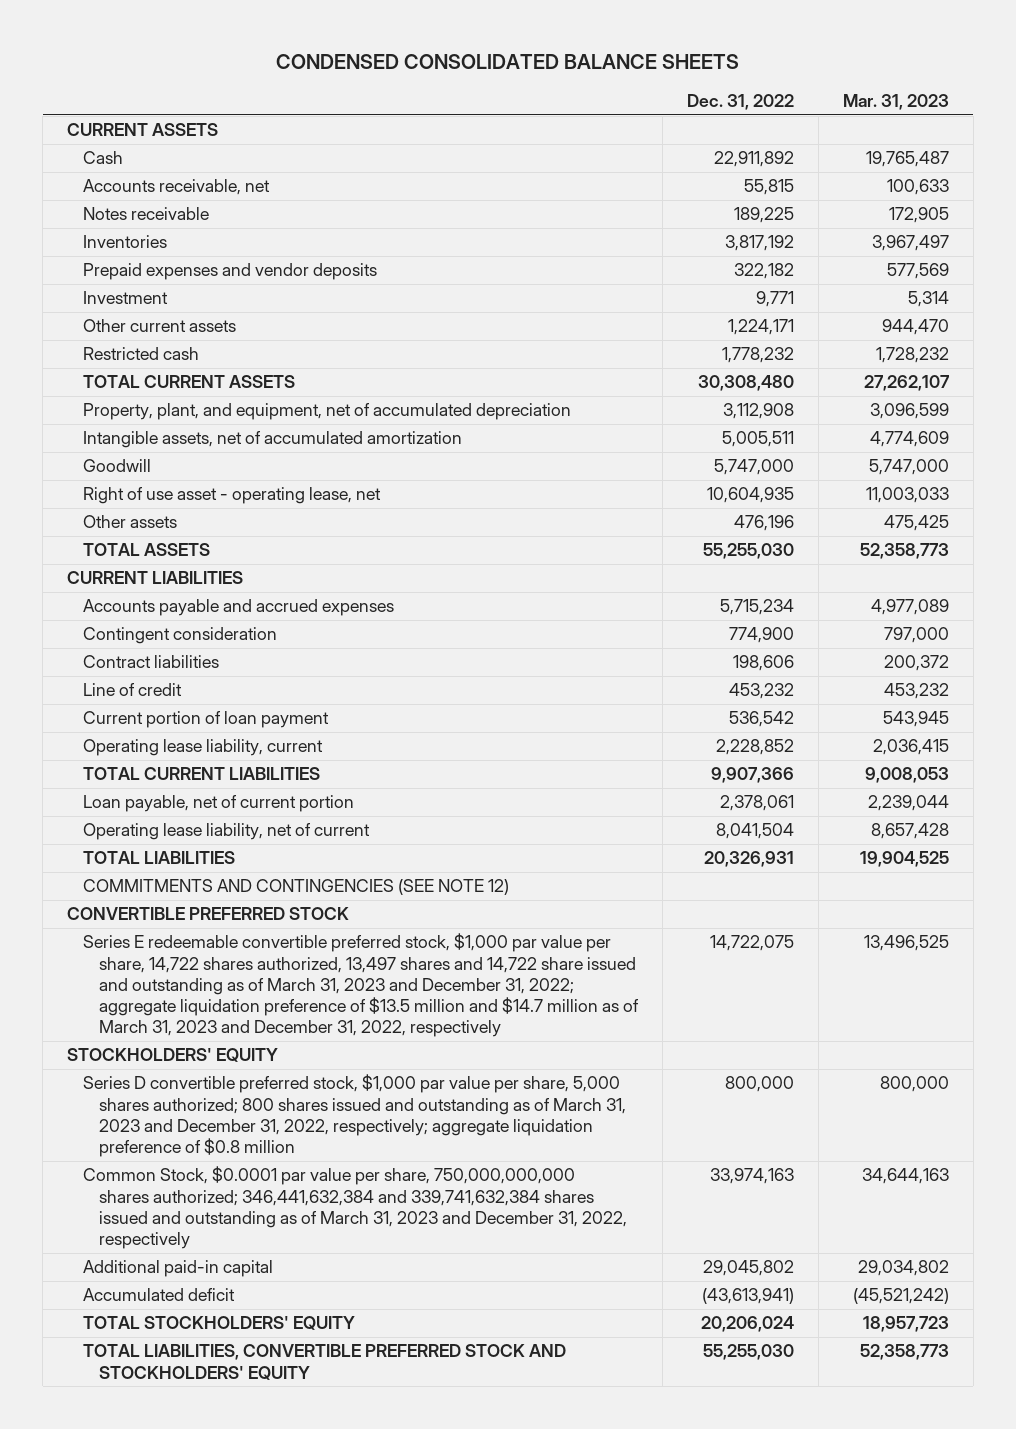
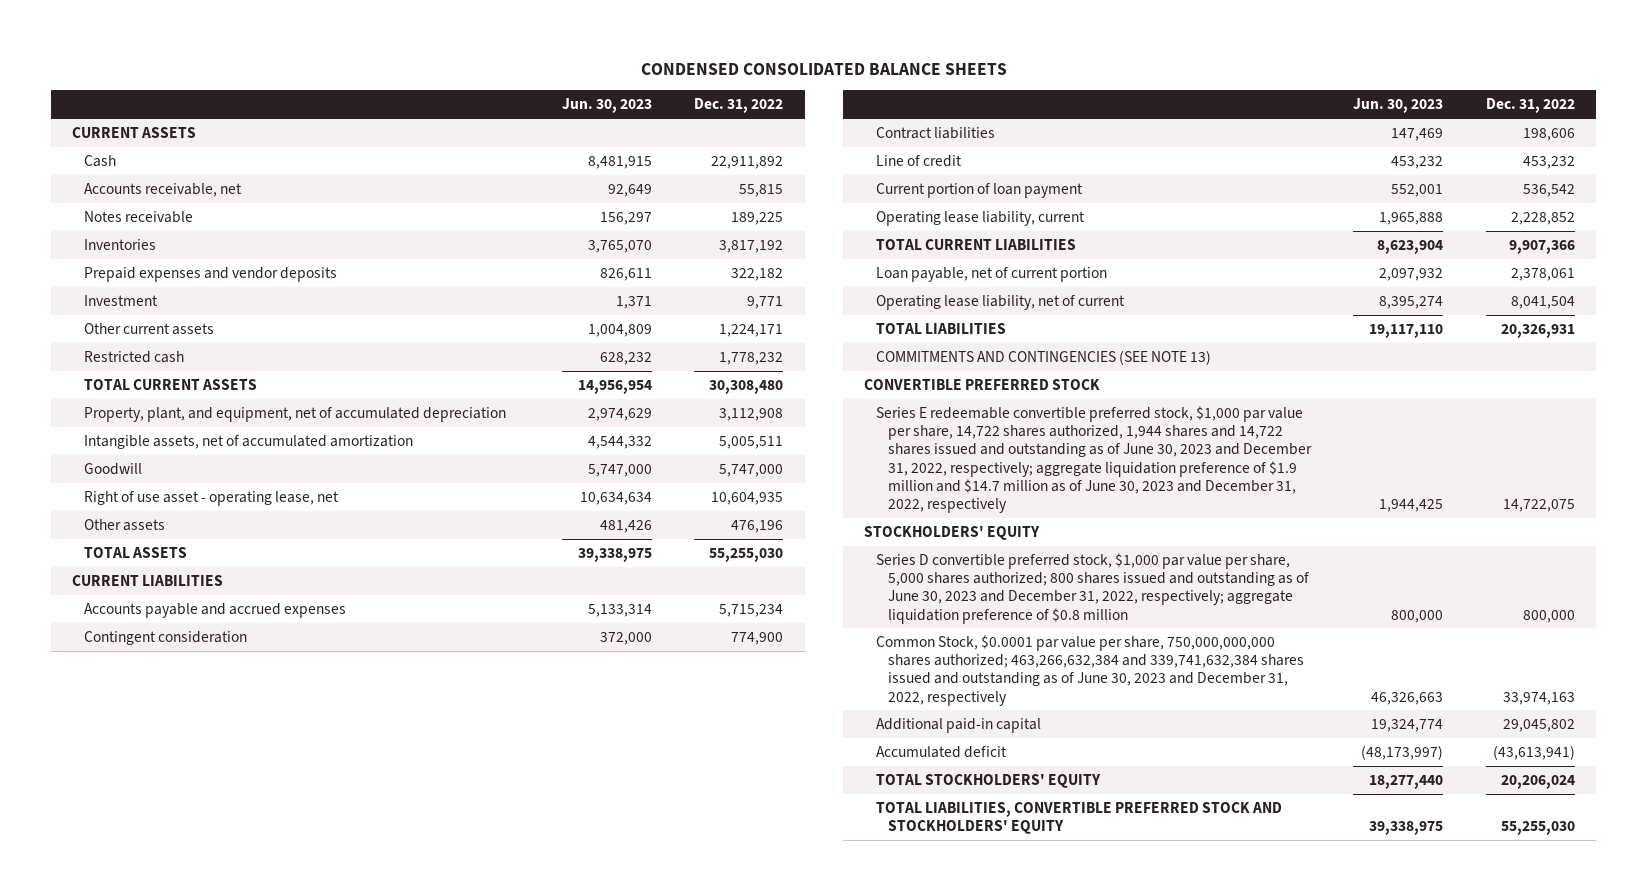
- | Dec. 31, 2022 | Mar. 31, 2023
+ | Jun. 30, 2023 | Dec. 31, 2022
- COMMITMENTS AND CONTINGENCIES (SEE NOTE 12)
+ COMMITMENTS AND CONTINGENCIES (SEE NOTE 13)
- Series E redeemable convertible preferred stock, $1,000 par value per share, 14,722 shares authorized, 13,497 shares and 14,722 share issued and outstanding as of March 31, 2023 and December 31, 2022; aggregate liquidation preference of $13.5 million and $14.7 million as of March 31, 2023 and December 31, 2022, respectively | 14,722,075 | 13,496,525
+ Series E redeemable convertible preferred stock, $1,000 par value per share, 14,722 shares authorized, 1,944 shares and 14,722 shares issued and outstanding as of June 30, 2023 and December 31, 2022, respectively; aggregate liquidation preference of $1.9 million and $14.7 million as of June 30, 2023 and December 31, 2022, respectively | 1,944,425 | 14,722,075
- Series D convertible preferred stock, $1,000 par value per share, 5,000 shares authorized; 800 shares issued and outstanding as of March 31, 2023 and December 31, 2022, respectively; aggregate liquidation preference of $0.8 million | 800,000 | 800,000
- Common Stock, $0.0001 par value per share, 750,000,000,000 shares authorized; 346,441,632,384 and 339,741,632,384 shares issued and outstanding as of March 31, 2023 and December 31, 2022, respectively | 33,974,163 | 34,644,163
+ Series D convertible preferred stock, $1,000 par value per share, 5,000 shares authorized; 800 shares issued and outstanding as of June 30, 2023 and December 31, 2022, respectively; aggregate liquidation preference of $0.8 million | 800,000 | 800,000
+ Common Stock, $0.0001 par value per share, 750,000,000,000 shares authorized; 463,266,632,384 and 339,741,632,384 shares issued and outstanding as of June 30, 2023 and December 31, 2022, respectively | 46,326,663 | 33,974,163

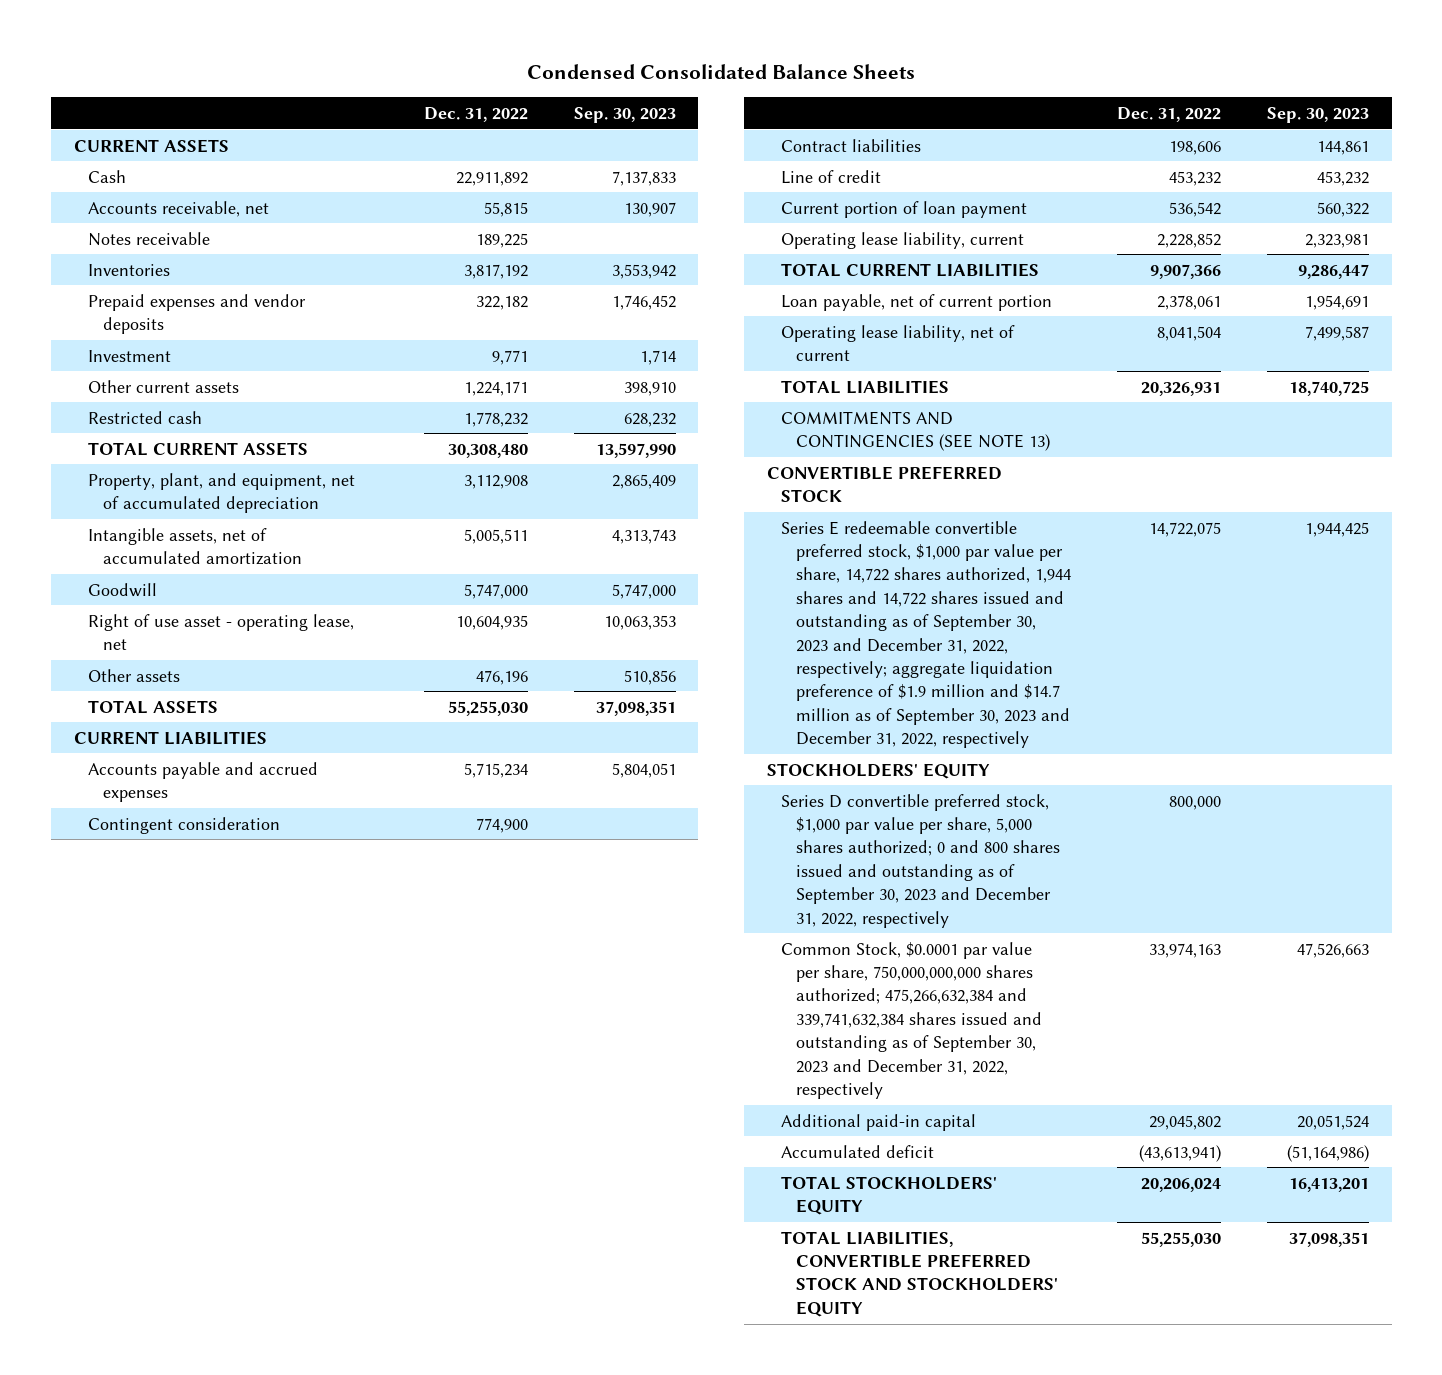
- CONDENSED CONSOLIDATED BALANCE SHEETS
+ Condensed Consolidated Balance Sheets
- | Jun. 30, 2023 | Dec. 31, 2022
+ | Dec. 31, 2022 | Sep. 30, 2023
- Series E redeemable convertible preferred stock, $1,000 par value per share, 14,722 shares authorized, 1,944 shares and 14,722 shares issued and outstanding as of June 30, 2023 and December 31, 2022, respectively; aggregate liquidation preference of $1.9 million and $14.7 million as of June 30, 2023 and December 31, 2022, respectively | 1,944,425 | 14,722,075
+ Series E redeemable convertible preferred stock, $1,000 par value per share, 14,722 shares authorized, 1,944 shares and 14,722 shares issued and outstanding as of September 30, 2023 and December 31, 2022, respectively; aggregate liquidation preference of $1.9 million and $14.7 million as of September 30, 2023 and December 31, 2022, respectively | 14,722,075 | 1,944,425
- Series D convertible preferred stock, $1,000 par value per share, 5,000 shares authorized; 800 shares issued and outstanding as of June 30, 2023 and December 31, 2022, respectively; aggregate liquidation preference of $0.8 million | 800,000 | 800,000
- Common Stock, $0.0001 par value per share, 750,000,000,000 shares authorized; 463,266,632,384 and 339,741,632,384 shares issued and outstanding as of June 30, 2023 and December 31, 2022, respectively | 46,326,663 | 33,974,163
+ Series D convertible preferred stock, $1,000 par value per share, 5,000 shares authorized; 0 and 800 shares issued and outstanding as of September 30, 2023 and December 31, 2022, respectively | 800,000 |
+ Common Stock, $0.0001 par value per share, 750,000,000,000 shares authorized; 475,266,632,384 and 339,741,632,384 shares issued and outstanding as of September 30, 2023 and December 31, 2022, respectively | 33,974,163 | 47,526,663

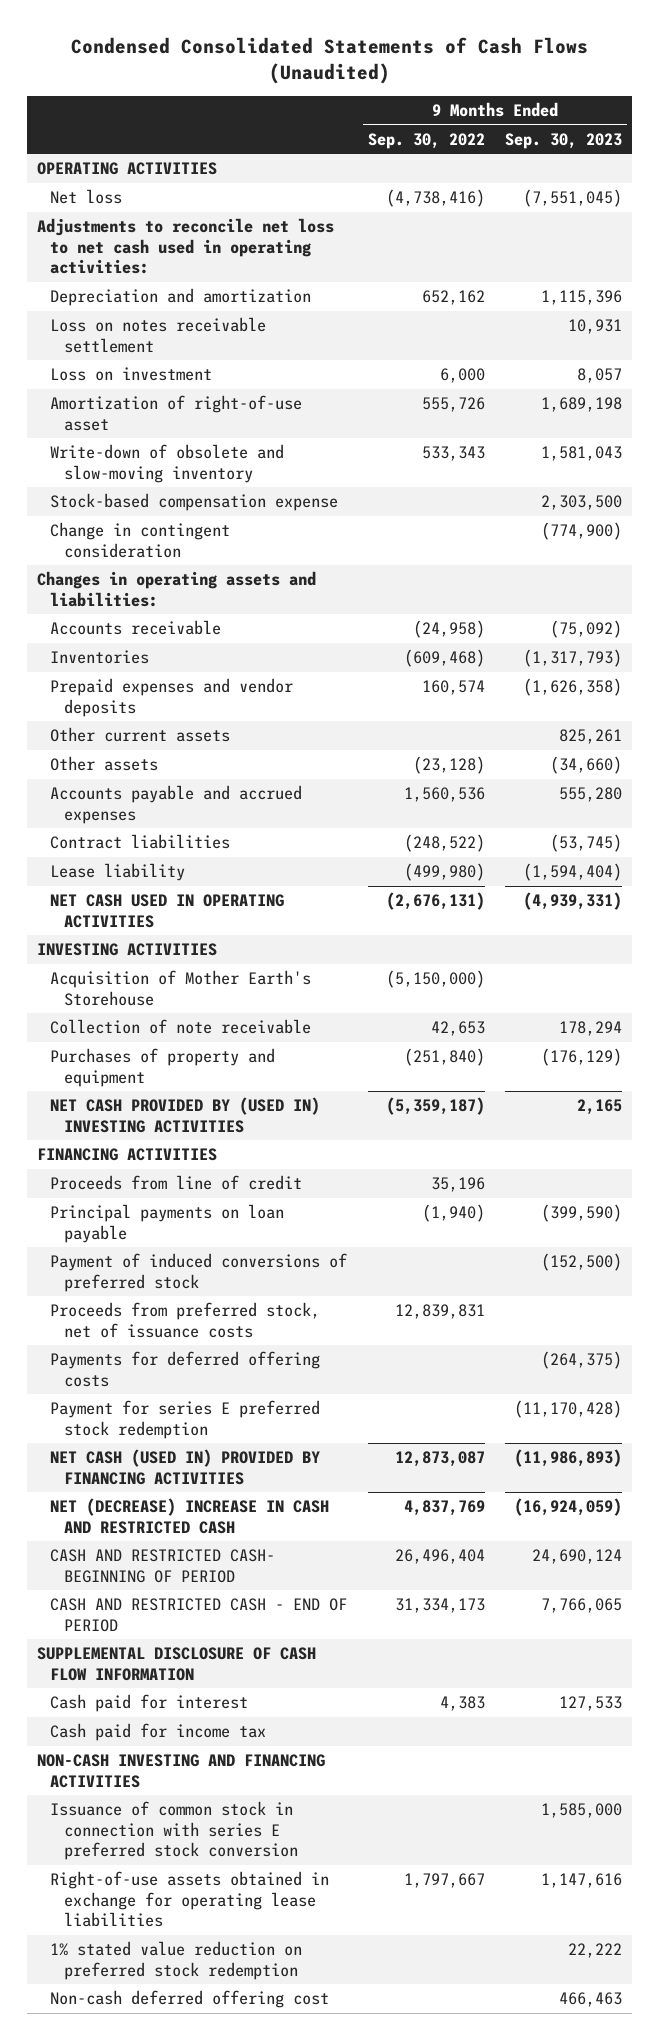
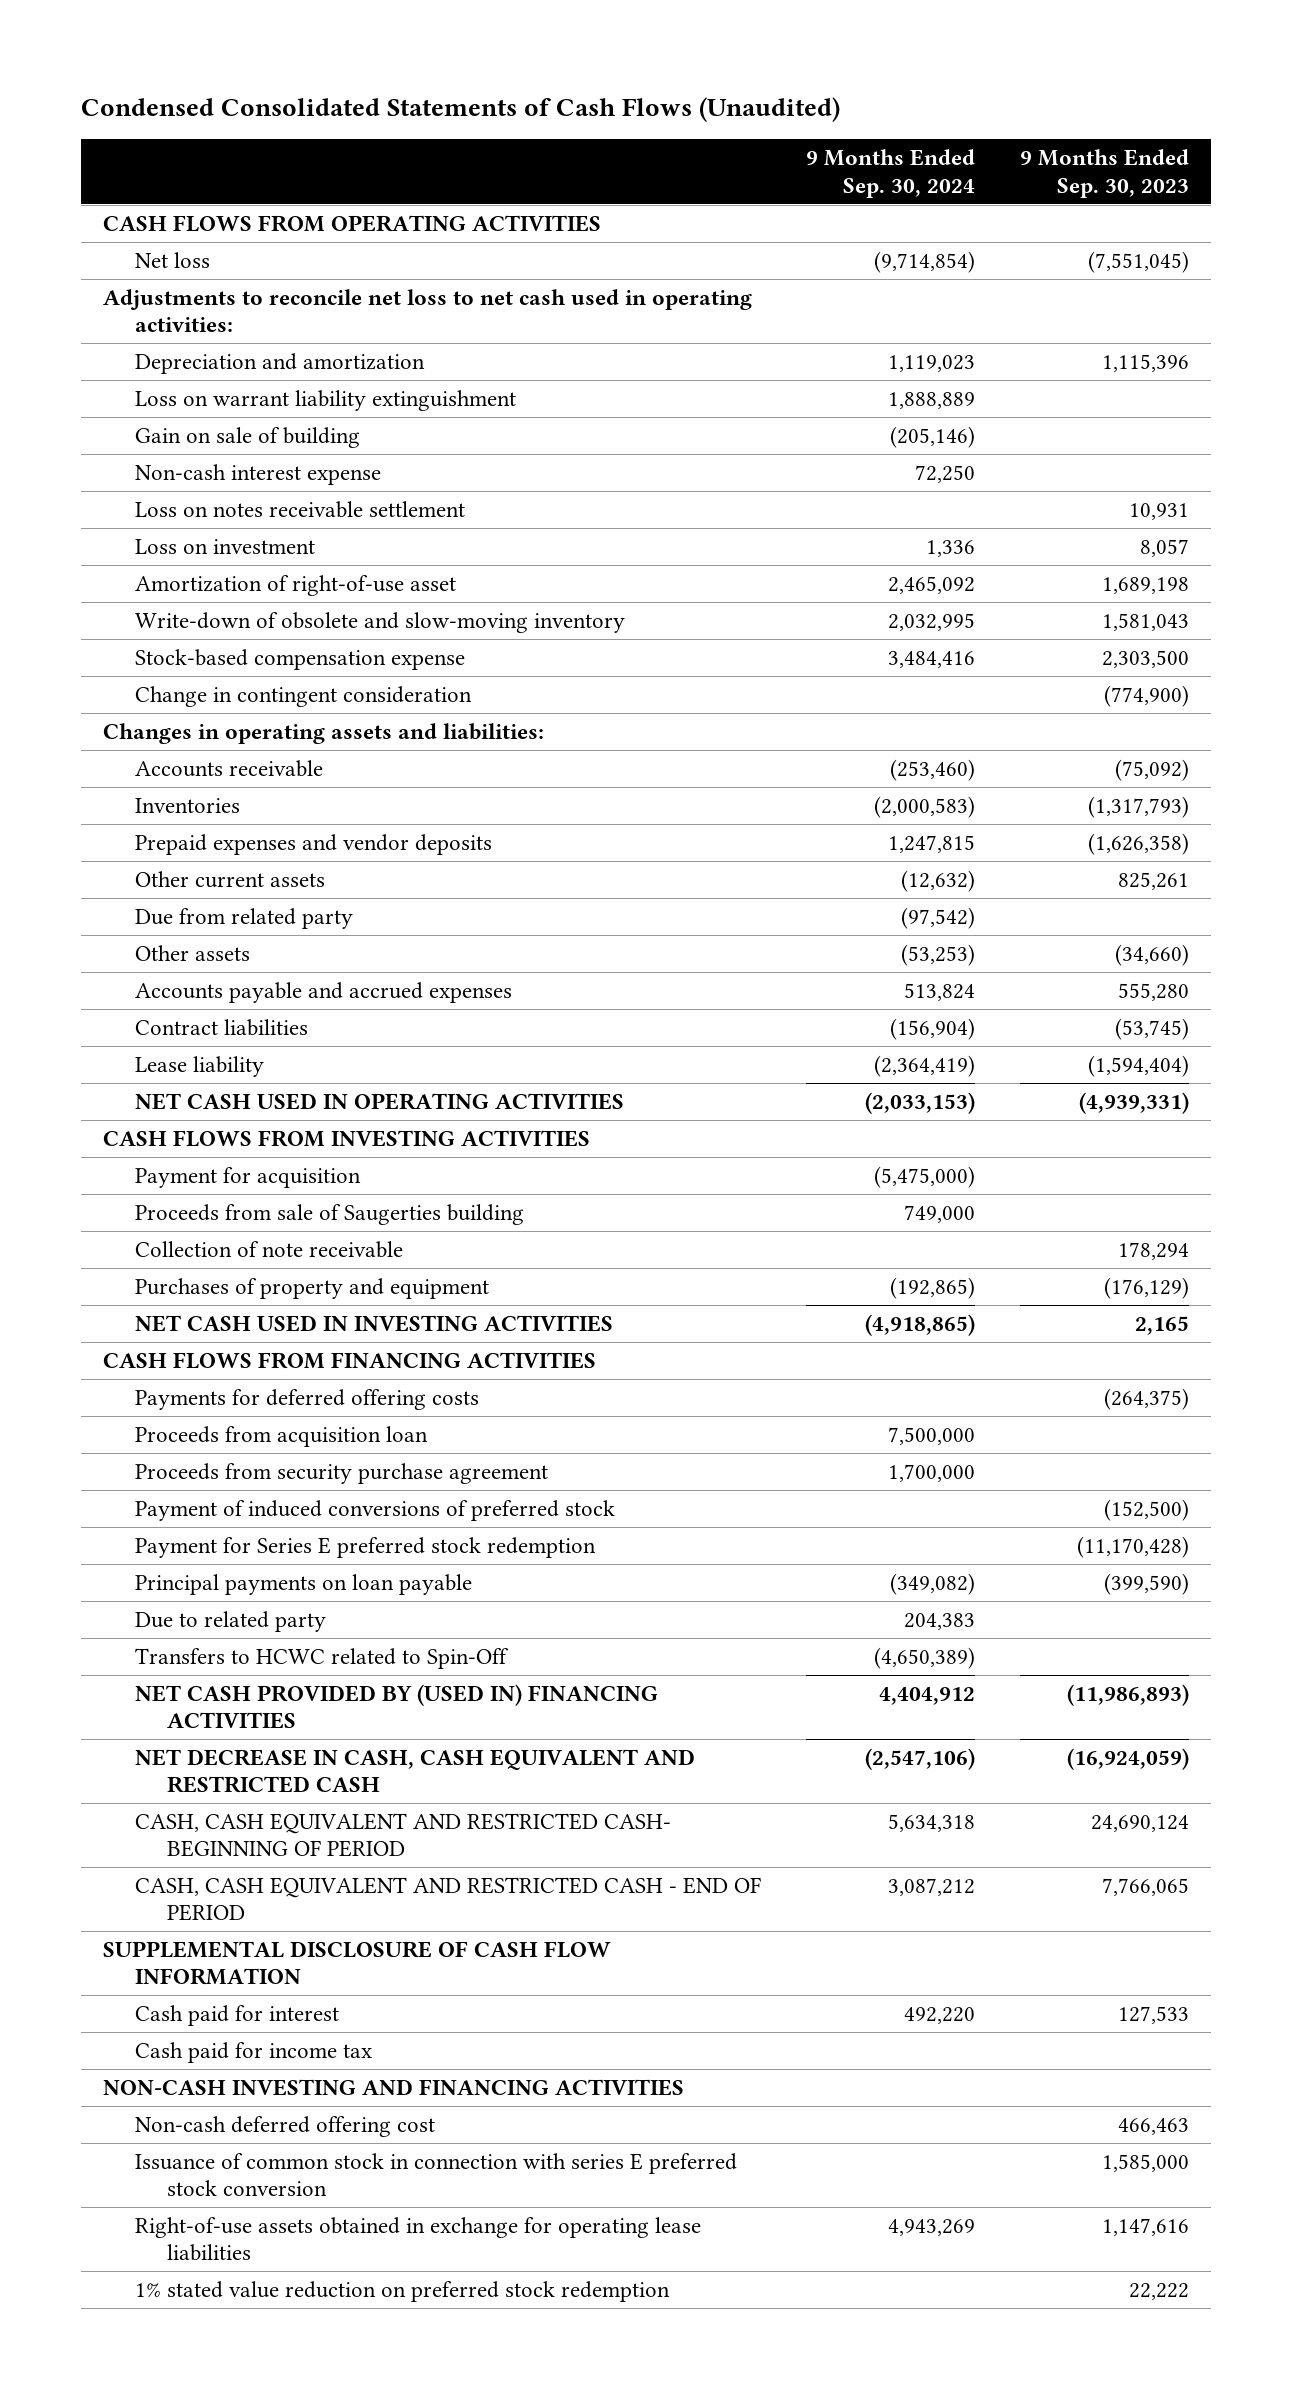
- | 9 Months Ended Sep. 30, 2022 | 9 Months Ended Sep. 30, 2023
+ | 9 Months Ended Sep. 30, 2024 | 9 Months Ended Sep. 30, 2023
- OPERATING ACTIVITIES
+ CASH FLOWS FROM OPERATING ACTIVITIES
+ Loss on warrant liability extinguishment | 1,888,889 |
+ Gain on sale of building | (205,146) |
+ Non-cash interest expense | 72,250 |
+ Due from related party | (97,542) |
- INVESTING ACTIVITIES
- Acquisition of Mother Earth's Storehouse | (5,150,000) |
+ CASH FLOWS FROM INVESTING ACTIVITIES
+ Payment for acquisition | (5,475,000) |
+ Proceeds from sale of Saugerties building | 749,000 |
- NET CASH PROVIDED BY (USED IN) INVESTING ACTIVITIES | (5,359,187) | 2,165
- FINANCING ACTIVITIES
- Proceeds from line of credit | 35,196 |
- Proceeds from preferred stock, net of issuance costs | 12,839,831 |
+ NET CASH USED IN INVESTING ACTIVITIES | (4,918,865) | 2,165
+ CASH FLOWS FROM FINANCING ACTIVITIES
- Payment for series E preferred stock redemption | | (11,170,428)
- NET CASH (USED IN) PROVIDED BY FINANCING ACTIVITIES | 12,873,087 | (11,986,893)
- NET (DECREASE) INCREASE IN CASH AND RESTRICTED CASH | 4,837,769 | (16,924,059)
- CASH AND RESTRICTED CASH- BEGINNING OF PERIOD | 26,496,404 | 24,690,124
- CASH AND RESTRICTED CASH - END OF PERIOD | 31,334,173 | 7,766,065
+ Proceeds from acquisition loan | 7,500,000 |
+ Proceeds from security purchase agreement | 1,700,000 |
moved down: Payment of induced conversions of preferred stock | | (152,500)
+ Payment for Series E preferred stock redemption | | (11,170,428)
moved down: Principal payments on loan payable | (349,082) | (399,590)
+ Due to related party | 204,383 |
+ Transfers to HCWC related to Spin-Off | (4,650,389) |
+ NET CASH PROVIDED BY (USED IN) FINANCING ACTIVITIES | 4,404,912 | (11,986,893)
+ NET DECREASE IN CASH, CASH EQUIVALENT AND RESTRICTED CASH | (2,547,106) | (16,924,059)
+ CASH, CASH EQUIVALENT AND RESTRICTED CASH- BEGINNING OF PERIOD | 5,634,318 | 24,690,124
+ CASH, CASH EQUIVALENT AND RESTRICTED CASH - END OF PERIOD | 3,087,212 | 7,766,065
moved up: Non-cash deferred offering cost | | 466,463

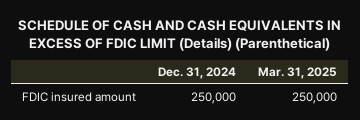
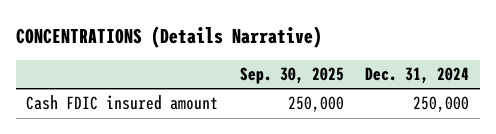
- SCHEDULE OF CASH AND CASH EQUIVALENTS IN EXCESS OF FDIC LIMIT (Details) (Parenthetical)
+ CONCENTRATIONS (Details Narrative)
- | Dec. 31, 2024 | Mar. 31, 2025
+ | Sep. 30, 2025 | Dec. 31, 2024
- FDIC insured amount | 250,000 | 250,000
+ Cash FDIC insured amount | 250,000 | 250,000

